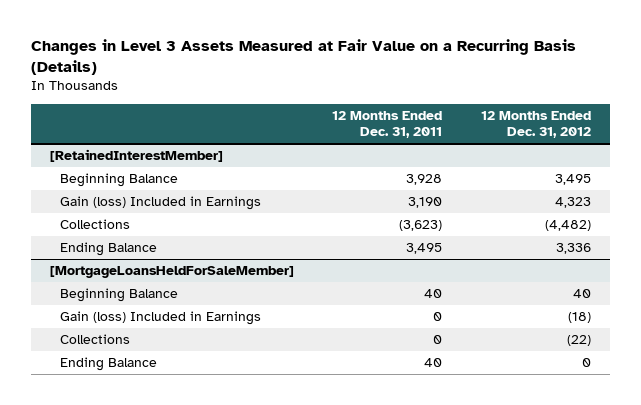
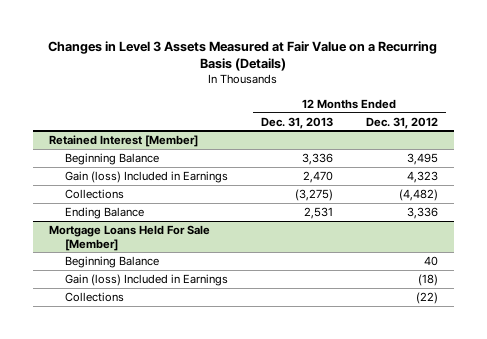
- | 12 Months Ended Dec. 31, 2011 | 12 Months Ended Dec. 31, 2012
+ | 12 Months Ended Dec. 31, 2013 | 12 Months Ended Dec. 31, 2012
- [RetainedInterestMember]
+ Retained Interest [Member]
- [MortgageLoansHeldForSaleMember]
+ Mortgage Loans Held For Sale [Member]
- Ending Balance | 40 | 0

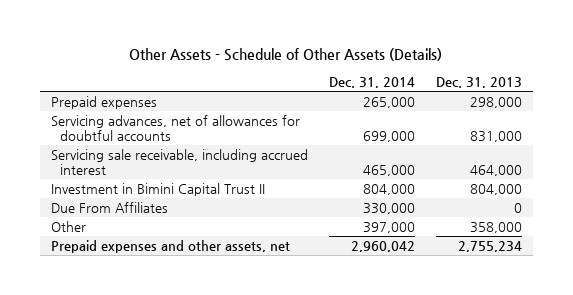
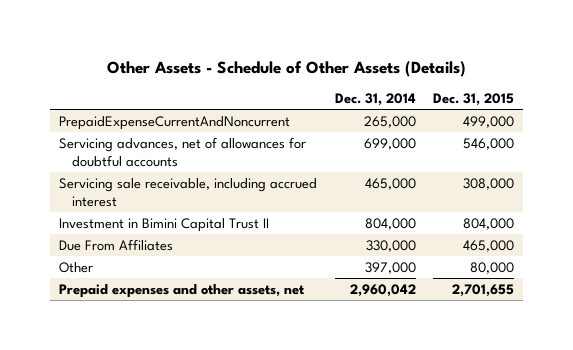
- | Dec. 31, 2014 | Dec. 31, 2013
+ | Dec. 31, 2014 | Dec. 31, 2015
- Prepaid expenses | 265,000 | 298,000
+ PrepaidExpenseCurrentAndNoncurrent | 265,000 | 499,000

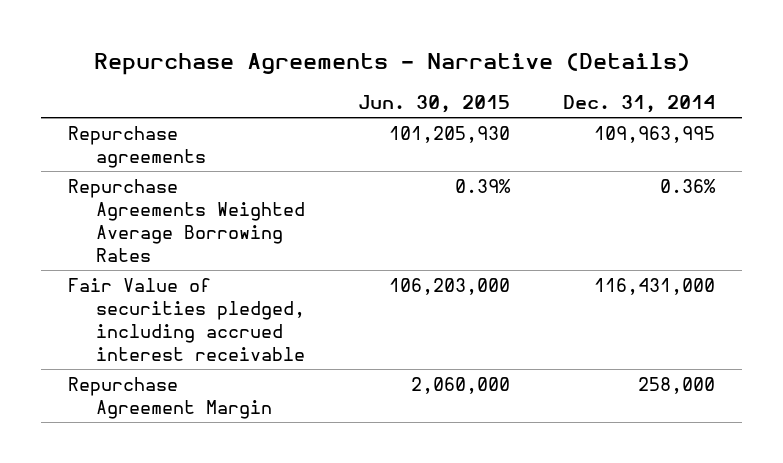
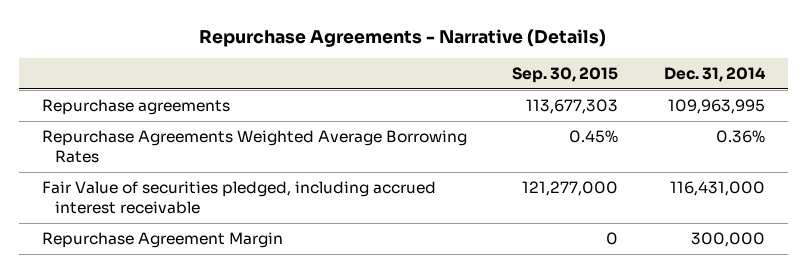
- | Jun. 30, 2015 | Dec. 31, 2014
+ | Sep. 30, 2015 | Dec. 31, 2014
- Repurchase Agreement Margin | 2,060,000 | 258,000
+ Repurchase Agreement Margin | 0 | 300,000

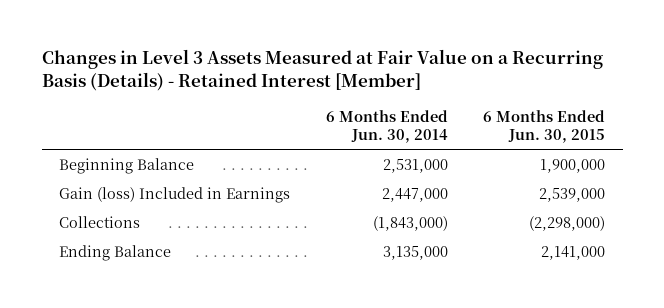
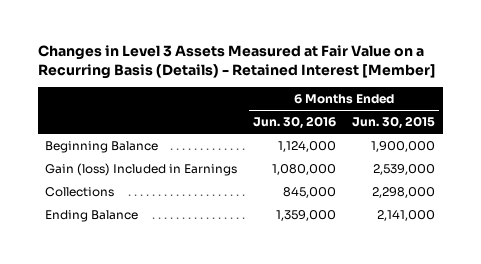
- | 6 Months Ended Jun. 30, 2014 | 6 Months Ended Jun. 30, 2015
+ | 6 Months Ended Jun. 30, 2016 | 6 Months Ended Jun. 30, 2015
- Collections | (1,843,000) | (2,298,000)
+ Collections | 845,000 | 2,298,000

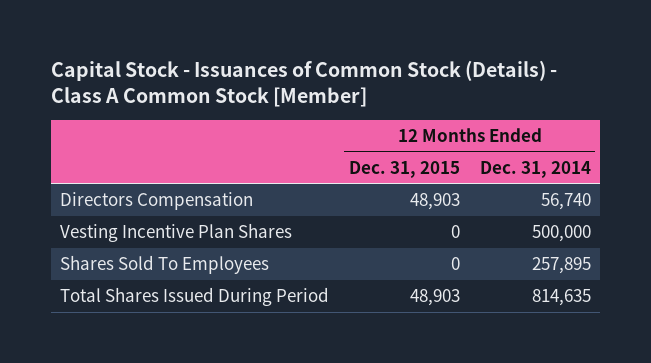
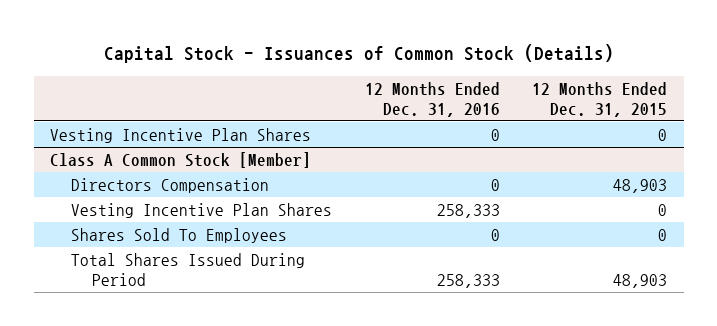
- Capital Stock - Issuances of Common Stock (Details) - Class A Common Stock [Member]
+ Capital Stock - Issuances of Common Stock (Details)
- | 12 Months Ended Dec. 31, 2015 | 12 Months Ended Dec. 31, 2014
+ | 12 Months Ended Dec. 31, 2016 | 12 Months Ended Dec. 31, 2015
+ Vesting Incentive Plan Shares | 0 | 0
+ Class A Common Stock [Member]

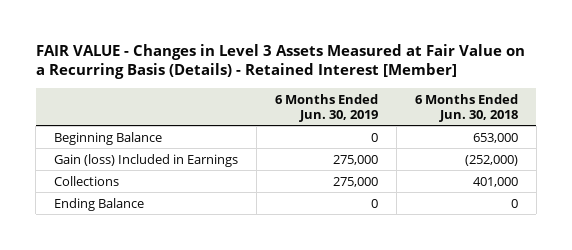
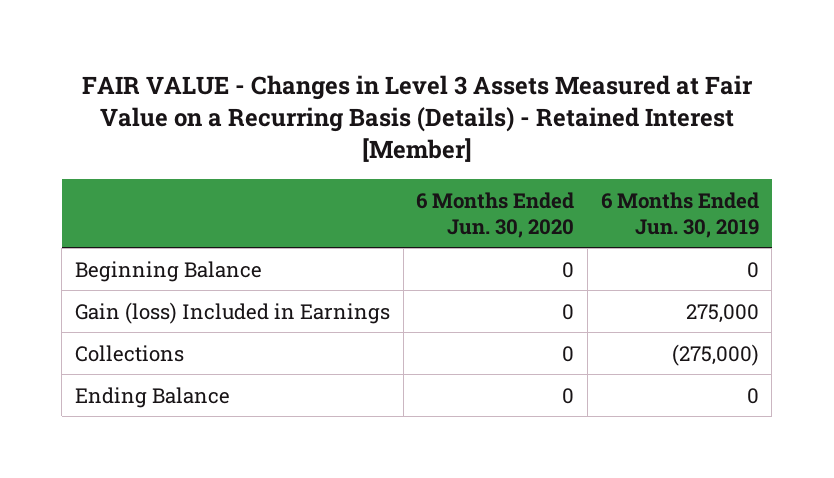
- | 6 Months Ended Jun. 30, 2019 | 6 Months Ended Jun. 30, 2018
+ | 6 Months Ended Jun. 30, 2020 | 6 Months Ended Jun. 30, 2019
- Collections | 275,000 | 401,000
+ Collections | 0 | (275,000)

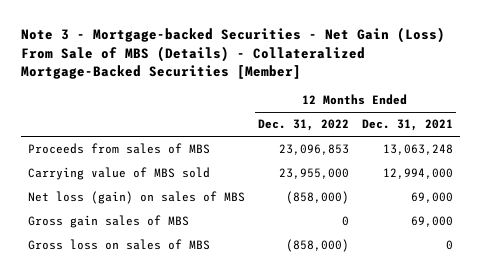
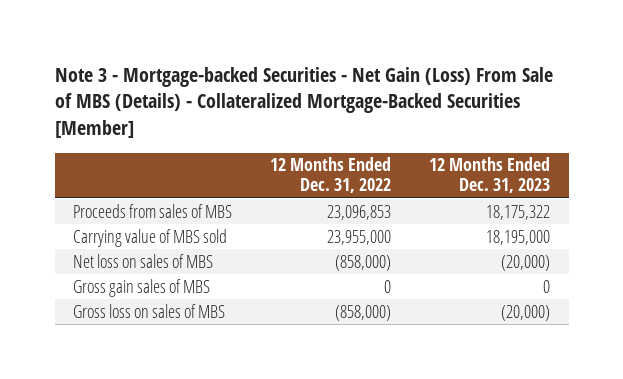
- | 12 Months Ended Dec. 31, 2022 | 12 Months Ended Dec. 31, 2021
+ | 12 Months Ended Dec. 31, 2022 | 12 Months Ended Dec. 31, 2023
- Net loss (gain) on sales of MBS | (858,000) | 69,000
+ Net loss on sales of MBS | (858,000) | (20,000)

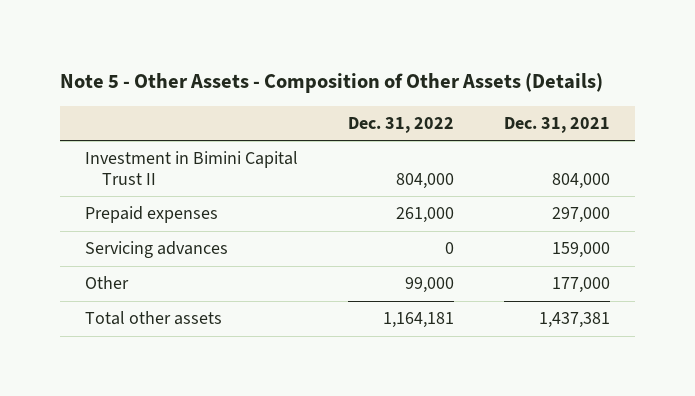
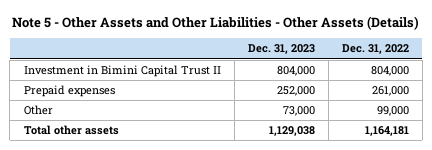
- Note 5 - Other Assets - Composition of Other Assets (Details)
+ Note 5 - Other Assets and Other Liabilities - Other Assets (Details)
- | Dec. 31, 2022 | Dec. 31, 2021
+ | Dec. 31, 2023 | Dec. 31, 2022
- Servicing advances | 0 | 159,000

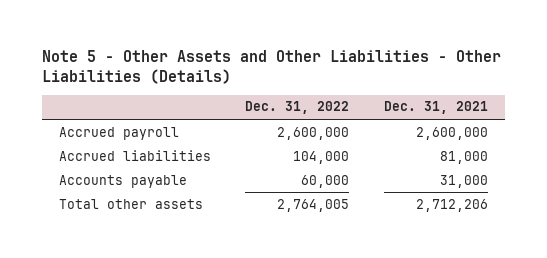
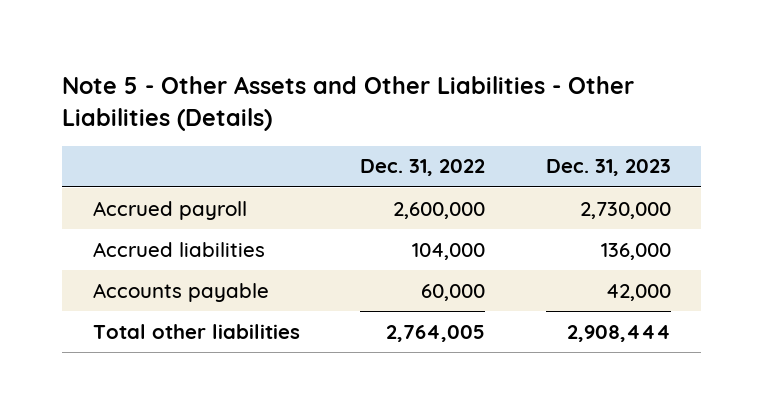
- | Dec. 31, 2022 | Dec. 31, 2021
+ | Dec. 31, 2022 | Dec. 31, 2023
- Total other assets | 2,764,005 | 2,712,206
+ Total other liabilities | 2,764,005 | 2,908,444

